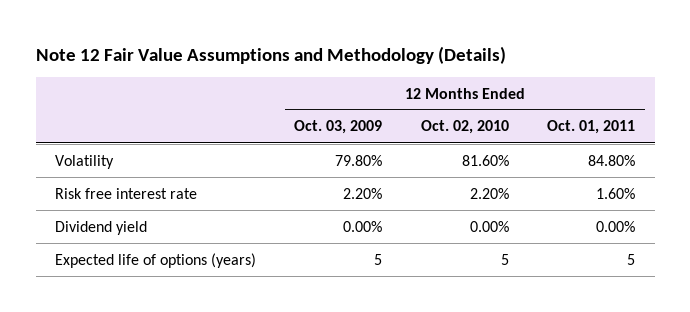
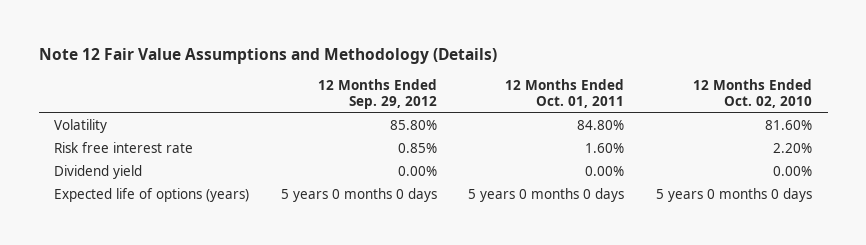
- | 12 Months Ended Oct. 03, 2009 | 12 Months Ended Oct. 02, 2010 | 12 Months Ended Oct. 01, 2011
+ | 12 Months Ended Sep. 29, 2012 | 12 Months Ended Oct. 01, 2011 | 12 Months Ended Oct. 02, 2010
- Expected life of options (years) | 5 | 5 | 5
+ Expected life of options (years) | 5 years 0 months 0 days | 5 years 0 months 0 days | 5 years 0 months 0 days

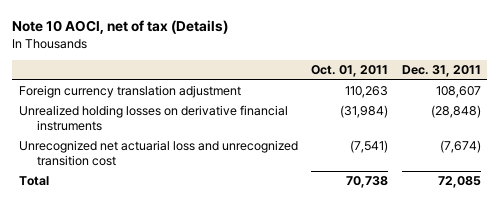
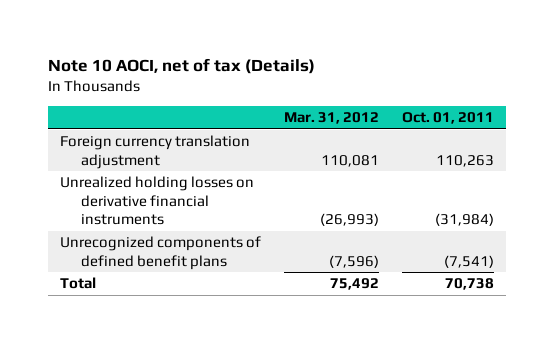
- | Oct. 01, 2011 | Dec. 31, 2011
+ | Mar. 31, 2012 | Oct. 01, 2011
- Unrecognized net actuarial loss and unrecognized transition cost | (7,541) | (7,674)
+ Unrecognized components of defined benefit plans | (7,596) | (7,541)

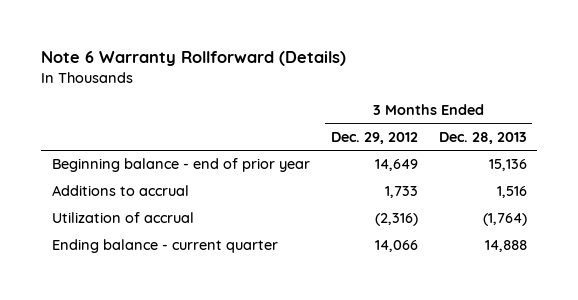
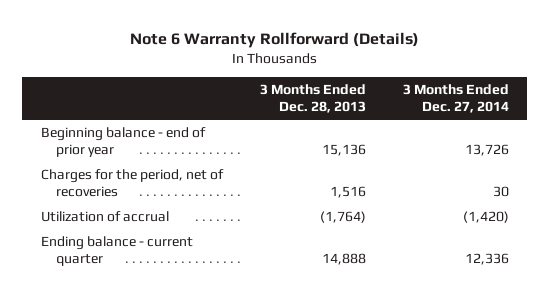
- | 3 Months Ended Dec. 29, 2012 | 3 Months Ended Dec. 28, 2013
+ | 3 Months Ended Dec. 28, 2013 | 3 Months Ended Dec. 27, 2014
- Additions to accrual | 1,733 | 1,516
+ Charges for the period, net of recoveries | 1,516 | 30

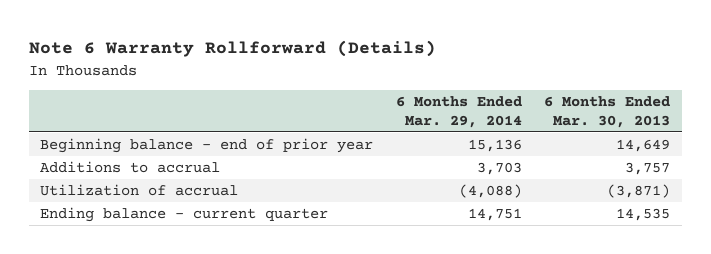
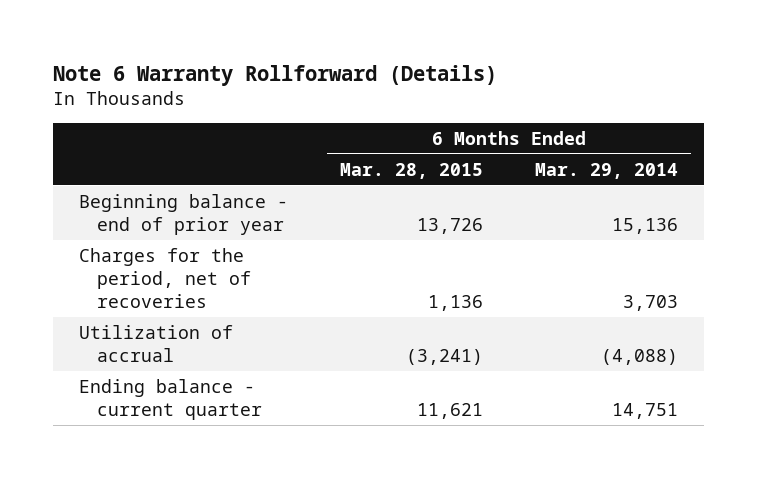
- | 6 Months Ended Mar. 29, 2014 | 6 Months Ended Mar. 30, 2013
+ | 6 Months Ended Mar. 28, 2015 | 6 Months Ended Mar. 29, 2014
- Additions to accrual | 3,703 | 3,757
+ Charges for the period, net of recoveries | 1,136 | 3,703

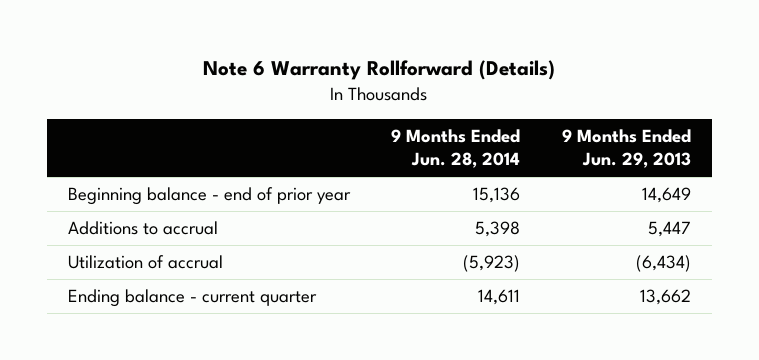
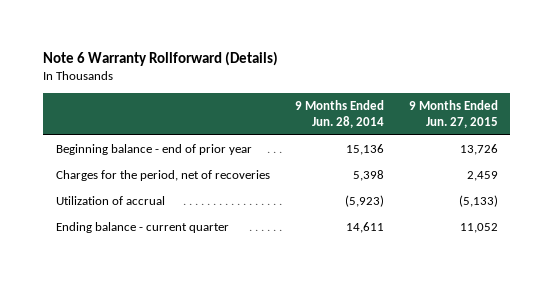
- | 9 Months Ended Jun. 28, 2014 | 9 Months Ended Jun. 29, 2013
+ | 9 Months Ended Jun. 28, 2014 | 9 Months Ended Jun. 27, 2015
- Additions to accrual | 5,398 | 5,447
+ Charges for the period, net of recoveries | 5,398 | 2,459

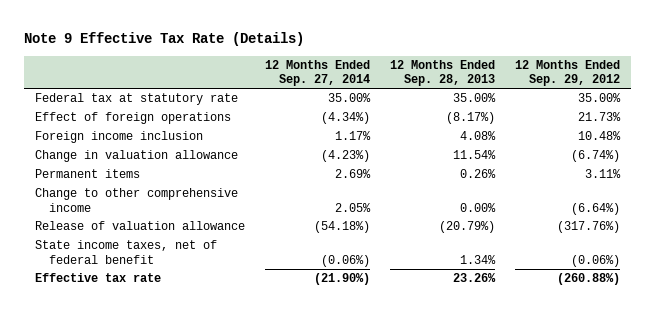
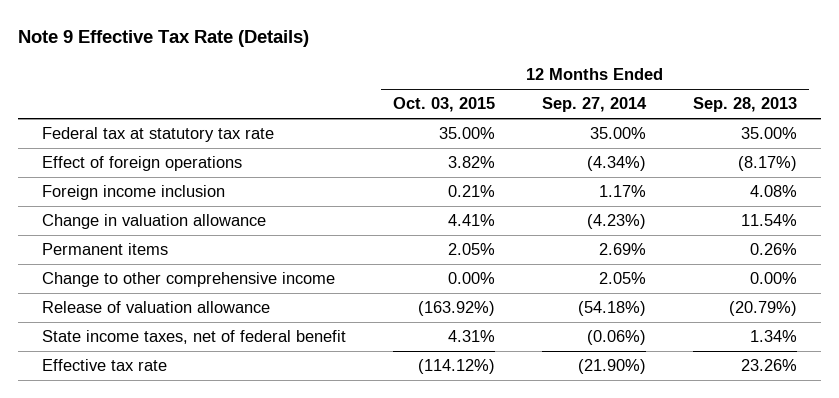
- | 12 Months Ended Sep. 27, 2014 | 12 Months Ended Sep. 28, 2013 | 12 Months Ended Sep. 29, 2012
+ | 12 Months Ended Oct. 03, 2015 | 12 Months Ended Sep. 27, 2014 | 12 Months Ended Sep. 28, 2013
- Federal tax at statutory rate | 35.00% | 35.00% | 35.00%
+ Federal tax at statutory tax rate | 35.00% | 35.00% | 35.00%

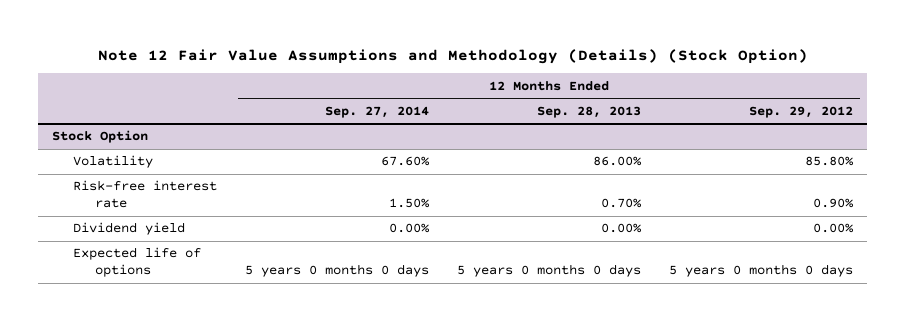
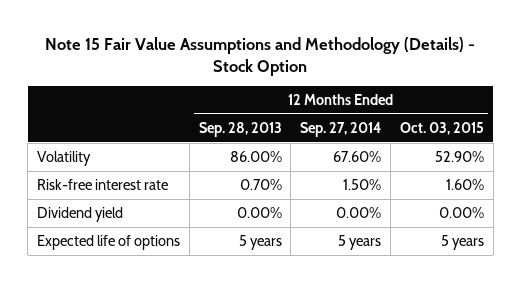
- Note 12 Fair Value Assumptions and Methodology (Details) (Stock Option)
+ Note 15 Fair Value Assumptions and Methodology (Details) - Stock Option
- | 12 Months Ended Sep. 27, 2014 | 12 Months Ended Sep. 28, 2013 | 12 Months Ended Sep. 29, 2012
+ | 12 Months Ended Sep. 28, 2013 | 12 Months Ended Sep. 27, 2014 | 12 Months Ended Oct. 03, 2015
- Stock Option
- Expected life of options | 5 years 0 months 0 days | 5 years 0 months 0 days | 5 years 0 months 0 days
+ Expected life of options | 5 years | 5 years | 5 years

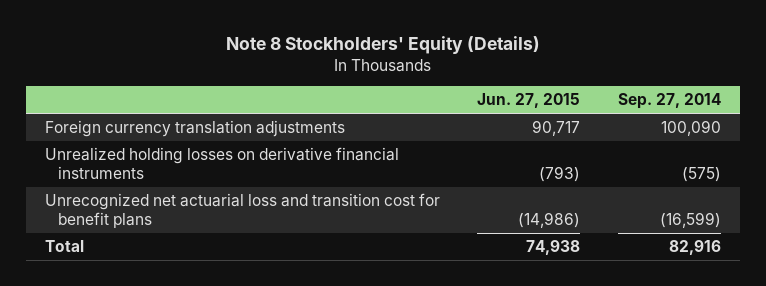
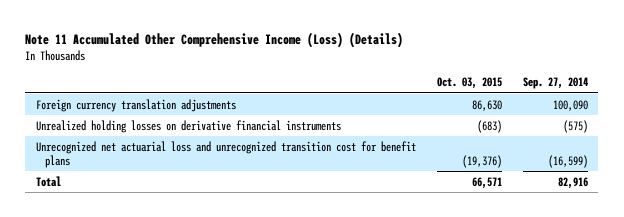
- Note 8 Stockholders' Equity (Details)
+ Note 11 Accumulated Other Comprehensive Income (Loss) (Details)
- | Jun. 27, 2015 | Sep. 27, 2014
+ | Oct. 03, 2015 | Sep. 27, 2014
- Unrecognized net actuarial loss and transition cost for benefit plans | (14,986) | (16,599)
+ Unrecognized net actuarial loss and unrecognized transition cost for benefit plans | (19,376) | (16,599)

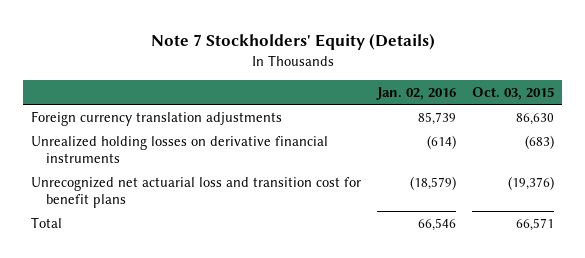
- Note 11 Accumulated Other Comprehensive Income (Loss) (Details)
+ Note 7 Stockholders' Equity (Details)
- | Oct. 03, 2015 | Sep. 27, 2014
+ | Jan. 02, 2016 | Oct. 03, 2015
- Unrecognized net actuarial loss and unrecognized transition cost for benefit plans | (19,376) | (16,599)
+ Unrecognized net actuarial loss and transition cost for benefit plans | (18,579) | (19,376)

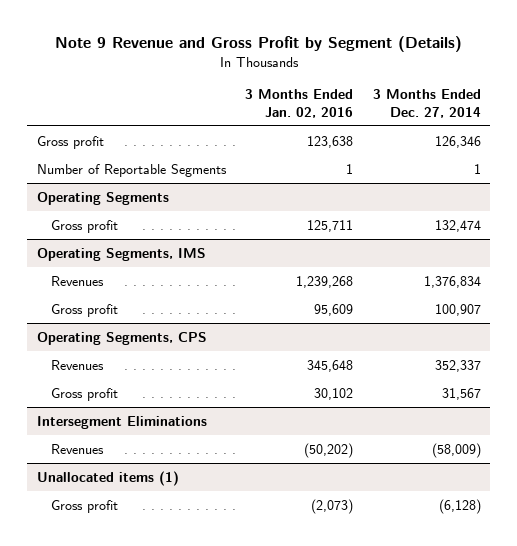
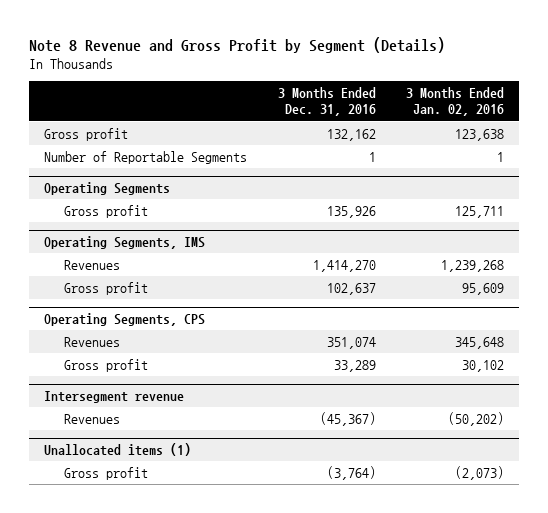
- Note 9 Revenue and Gross Profit by Segment (Details)
+ Note 8 Revenue and Gross Profit by Segment (Details)
- | 3 Months Ended Jan. 02, 2016 | 3 Months Ended Dec. 27, 2014
+ | 3 Months Ended Dec. 31, 2016 | 3 Months Ended Jan. 02, 2016
- Intersegment Eliminations
+ Intersegment revenue

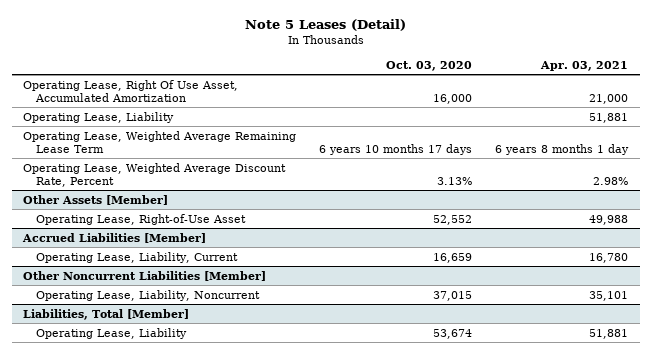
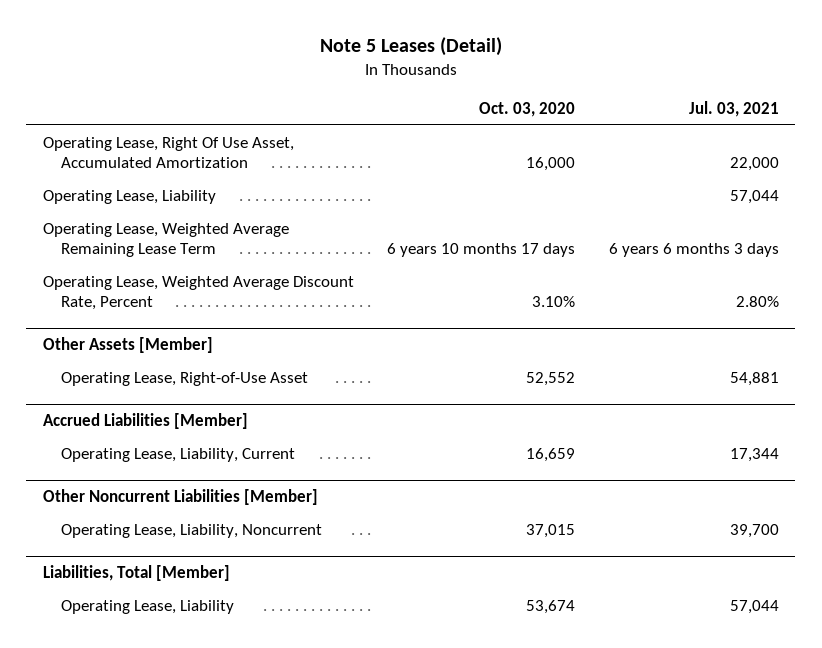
- | Oct. 03, 2020 | Apr. 03, 2021
+ | Oct. 03, 2020 | Jul. 03, 2021
- Operating Lease, Weighted Average Discount Rate, Percent | 3.13% | 2.98%
+ Operating Lease, Weighted Average Discount Rate, Percent | 3.10% | 2.80%

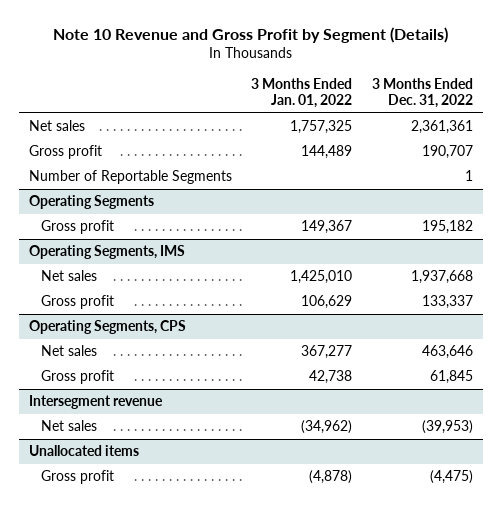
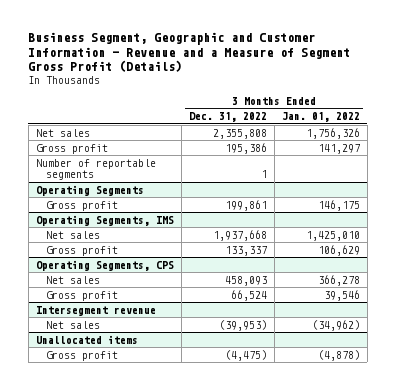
- Note 10 Revenue and Gross Profit by Segment (Details)
+ Business Segment, Geographic and Customer Information - Revenue and a Measure of Segment Gross Profit (Details)
- | 3 Months Ended Jan. 01, 2022 | 3 Months Ended Dec. 31, 2022
+ | 3 Months Ended Dec. 31, 2022 | 3 Months Ended Jan. 01, 2022
- Net sales | 1,757,325 | 2,361,361
- Gross profit | 144,489 | 190,707
- Number of Reportable Segments | | 1
+ Net sales | 2,355,808 | 1,756,326
+ Gross profit | 195,386 | 141,297
+ Number of reportable segments | 1 |
@ Operating Segments
- Gross profit | 149,367 | 195,182
+ Gross profit | 199,861 | 146,175
@ Operating Segments, CPS
- Net sales | 367,277 | 463,646
- Gross profit | 42,738 | 61,845
+ Net sales | 458,093 | 366,278
+ Gross profit | 66,524 | 39,546

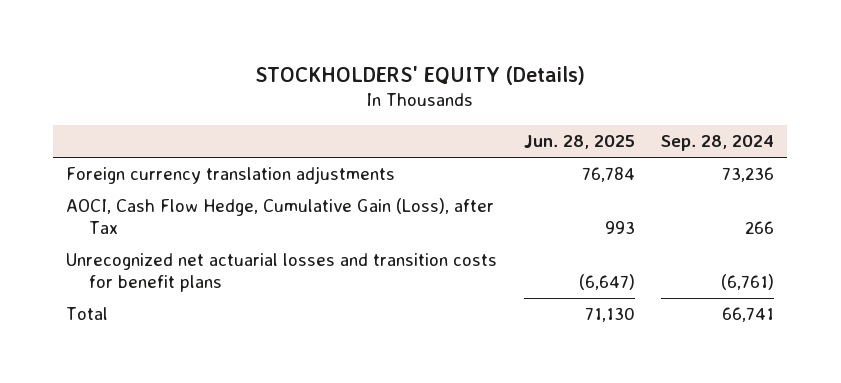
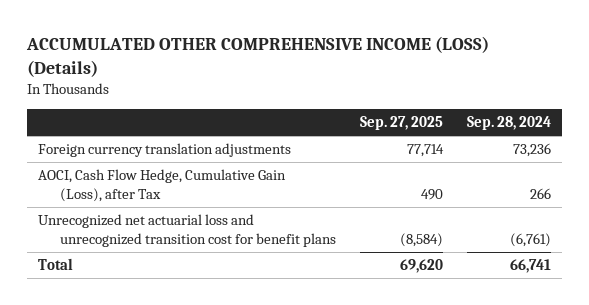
- STOCKHOLDERS' EQUITY (Details)
+ ACCUMULATED OTHER COMPREHENSIVE INCOME (LOSS) (Details)
- | Jun. 28, 2025 | Sep. 28, 2024
+ | Sep. 27, 2025 | Sep. 28, 2024
- Unrecognized net actuarial losses and transition costs for benefit plans | (6,647) | (6,761)
+ Unrecognized net actuarial loss and unrecognized transition cost for benefit plans | (8,584) | (6,761)

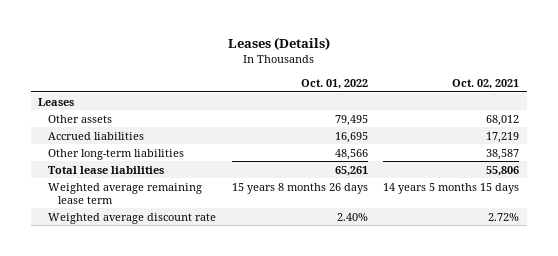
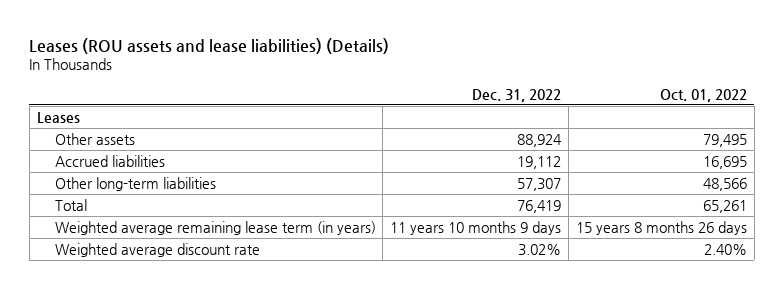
- Leases (Details)
+ Leases (ROU assets and lease liabilities) (Details)
- | Oct. 01, 2022 | Oct. 02, 2021
+ | Dec. 31, 2022 | Oct. 01, 2022
- Total lease liabilities | 65,261 | 55,806
- Weighted average remaining lease term | 15 years 8 months 26 days | 14 years 5 months 15 days
+ Total | 76,419 | 65,261
+ Weighted average remaining lease term (in years) | 11 years 10 months 9 days | 15 years 8 months 26 days

